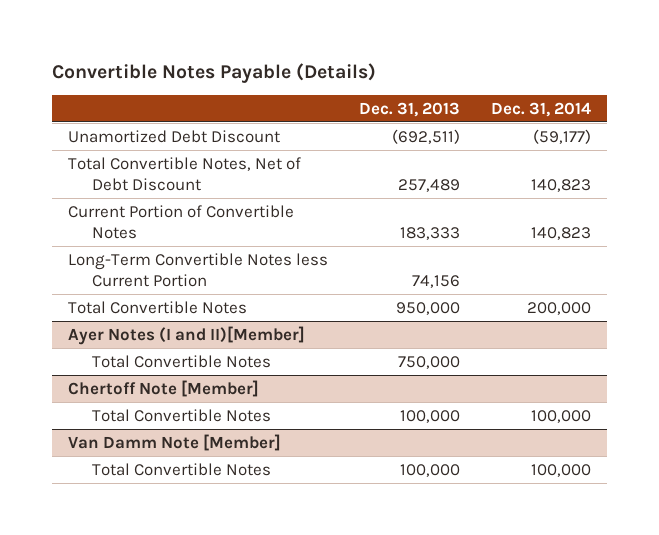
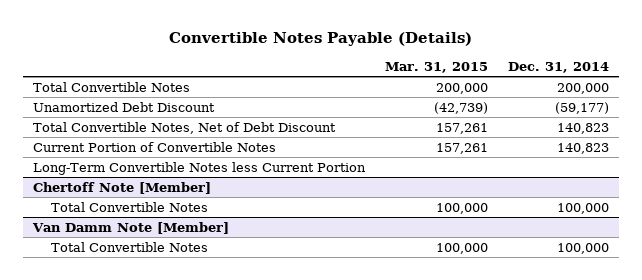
- | Dec. 31, 2013 | Dec. 31, 2014
+ | Mar. 31, 2015 | Dec. 31, 2014
moved up: Total Convertible Notes | 200,000 | 200,000
- Ayer Notes (I and II)[Member]
- Total Convertible Notes | 750,000 |

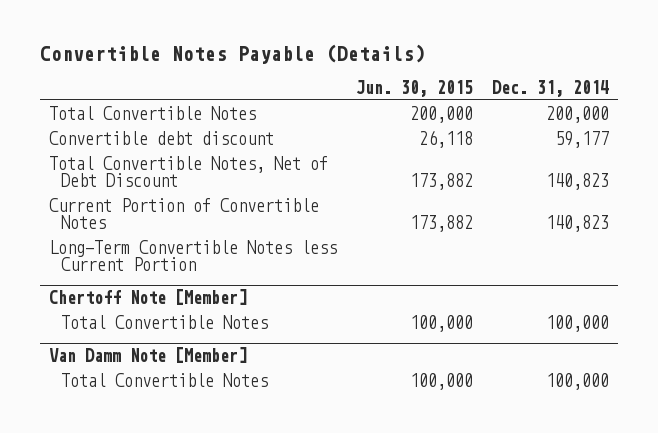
- | Mar. 31, 2015 | Dec. 31, 2014
+ | Jun. 30, 2015 | Dec. 31, 2014
- Unamortized Debt Discount | (42,739) | (59,177)
+ Convertible debt discount | 26,118 | 59,177

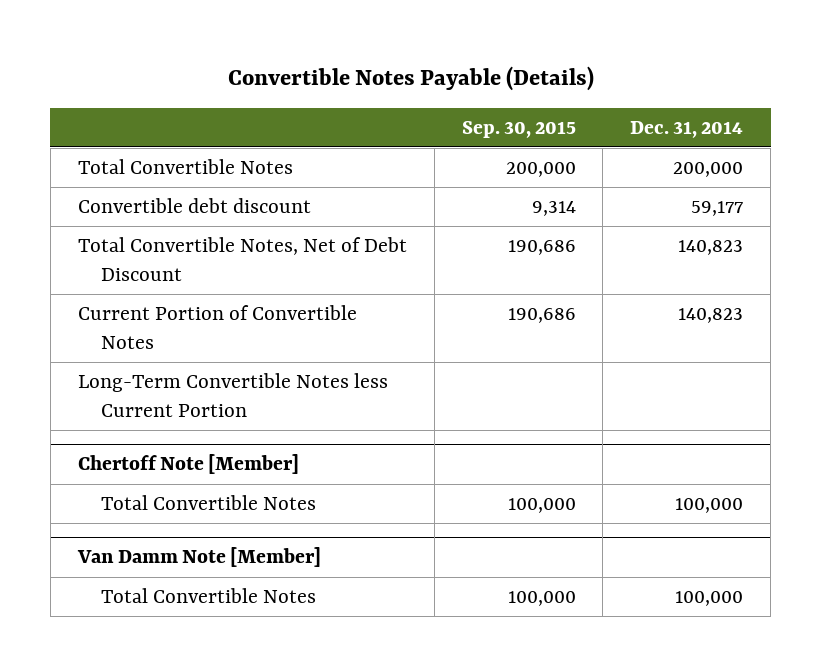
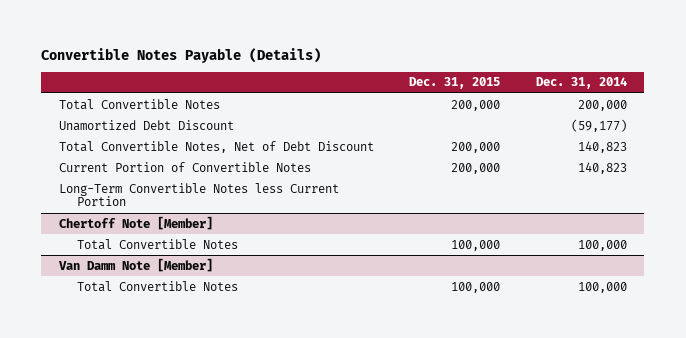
- | Sep. 30, 2015 | Dec. 31, 2014
+ | Dec. 31, 2015 | Dec. 31, 2014
- Convertible debt discount | 9,314 | 59,177
+ Unamortized Debt Discount | | (59,177)

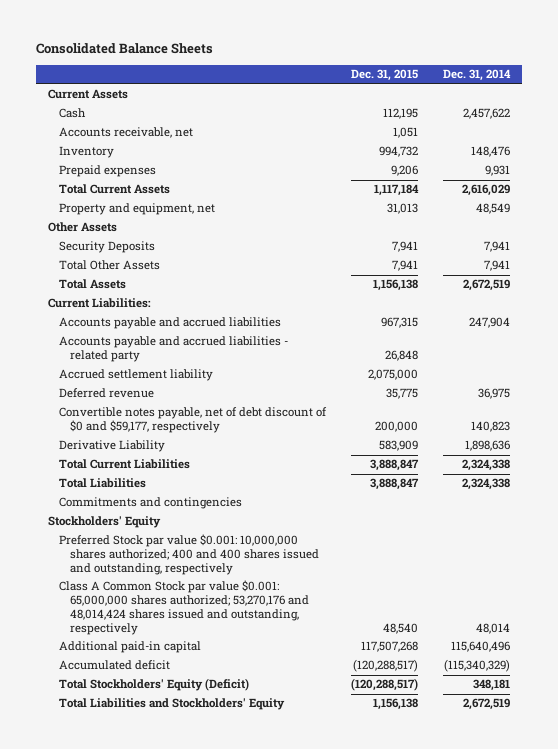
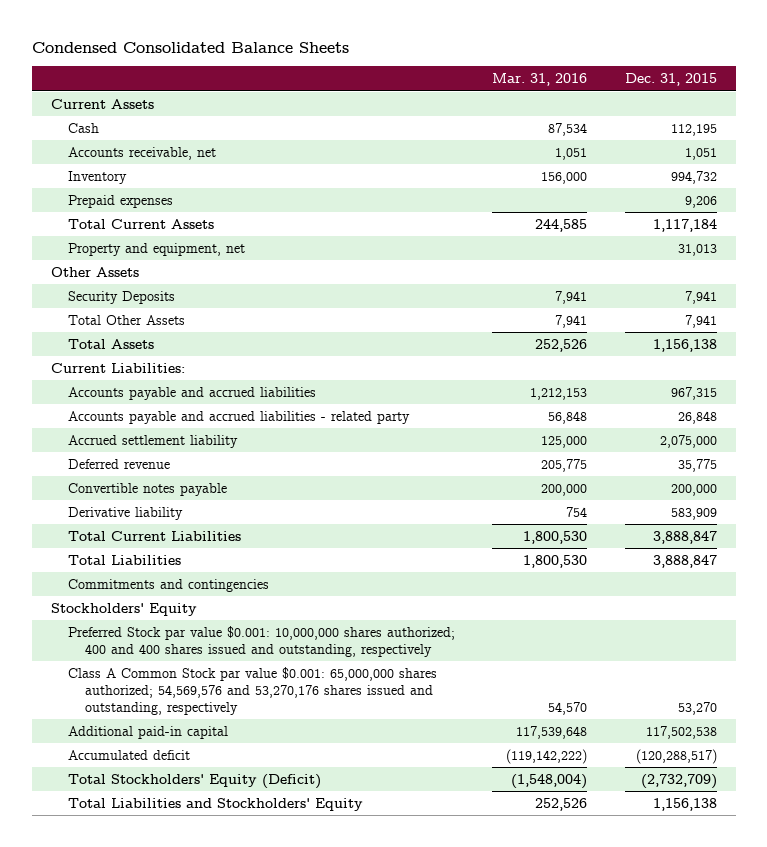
- Consolidated Balance Sheets
+ Condensed Consolidated Balance Sheets
- | Dec. 31, 2015 | Dec. 31, 2014
+ | Mar. 31, 2016 | Dec. 31, 2015
- Convertible notes payable, net of debt discount of $0 and $59,177, respectively | 200,000 | 140,823
- Derivative Liability | 583,909 | 1,898,636
+ Convertible notes payable | 200,000 | 200,000
+ Derivative liability | 754 | 583,909
- Class A Common Stock par value $0.001: 65,000,000 shares authorized; 53,270,176 and 48,014,424 shares issued and outstanding, respectively | 48,540 | 48,014
- Additional paid-in capital | 117,507,268 | 115,640,496
+ Class A Common Stock par value $0.001: 65,000,000 shares authorized; 54,569,576 and 53,270,176 shares issued and outstanding, respectively | 54,570 | 53,270
+ Additional paid-in capital | 117,539,648 | 117,502,538
- Total Stockholders' Equity (Deficit) | (120,288,517) | 348,181
+ Total Stockholders' Equity (Deficit) | (1,548,004) | (2,732,709)

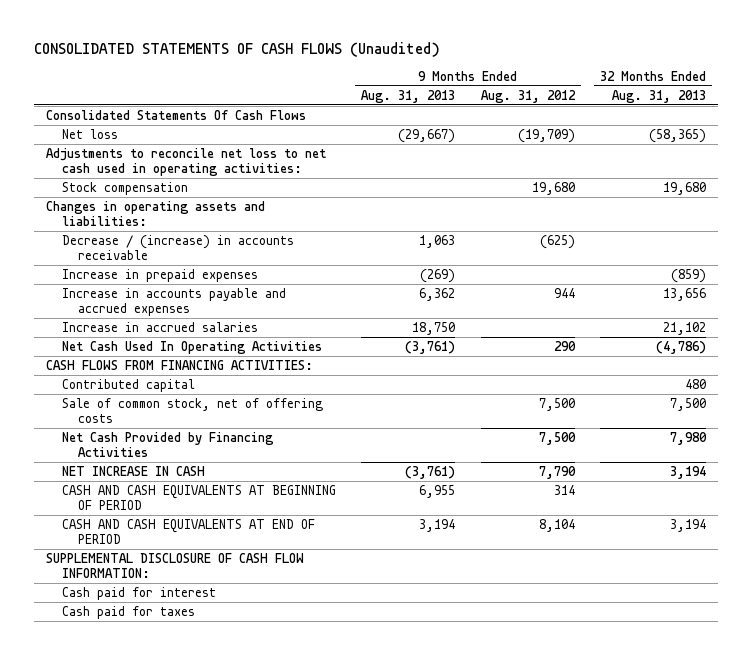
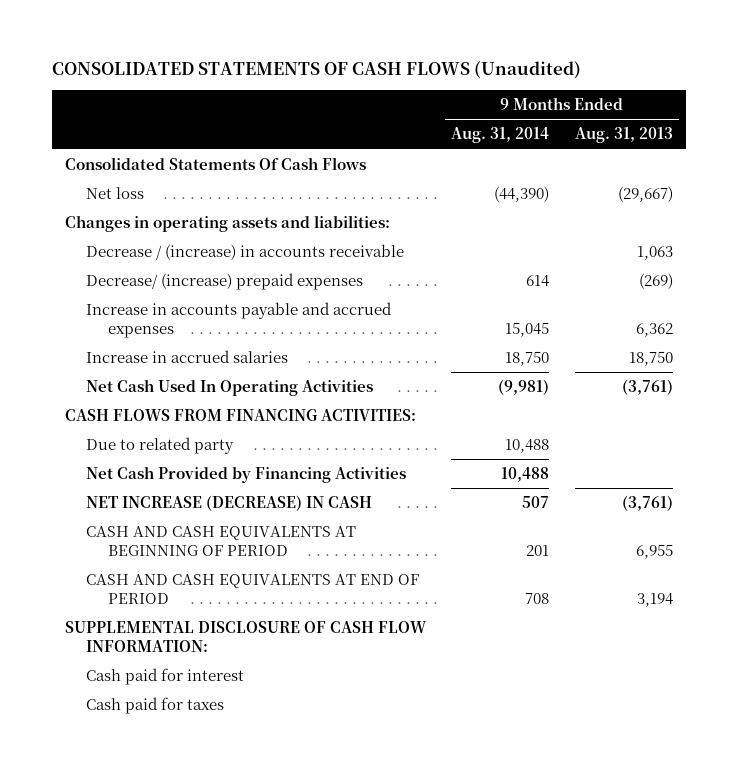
- | 9 Months Ended Aug. 31, 2013 | 9 Months Ended Aug. 31, 2012 | 32 Months Ended Aug. 31, 2013
+ | 9 Months Ended Aug. 31, 2014 | 9 Months Ended Aug. 31, 2013
- Adjustments to reconcile net loss to net cash used in operating activities:
- Stock compensation | | 19,680 | 19,680
- Increase in prepaid expenses | (269) | | (859)
+ Decrease/ (increase) prepaid expenses | 614 | (269)
- Contributed capital | | | 480
- Sale of common stock, net of offering costs | | 7,500 | 7,500
+ Due to related party | 10,488 |
- NET INCREASE IN CASH | (3,761) | 7,790 | 3,194
+ NET INCREASE (DECREASE) IN CASH | 507 | (3,761)

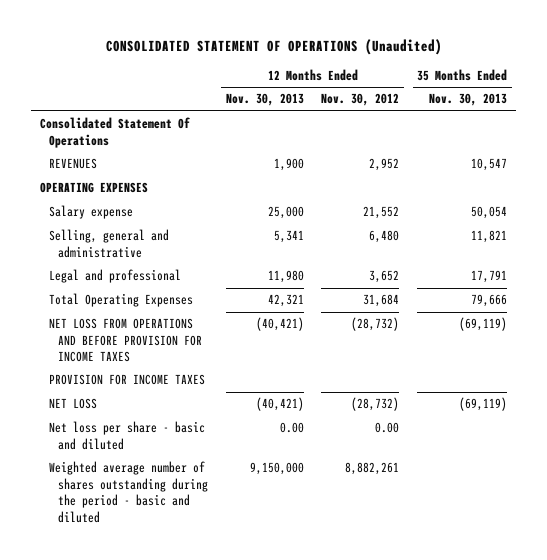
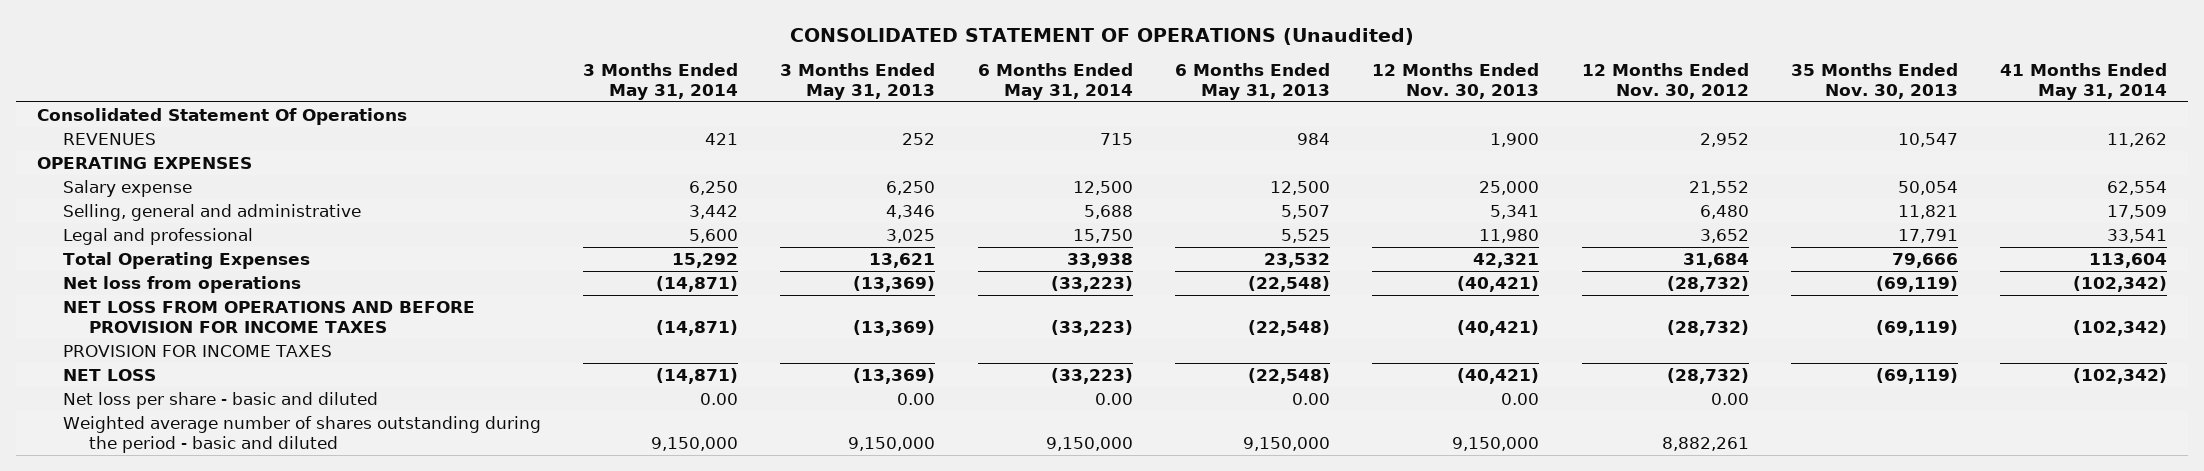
- | 12 Months Ended Nov. 30, 2013 | 12 Months Ended Nov. 30, 2012 | 35 Months Ended Nov. 30, 2013
+ | 3 Months Ended May 31, 2014 | 3 Months Ended May 31, 2013 | 6 Months Ended May 31, 2014 | 6 Months Ended May 31, 2013 | 12 Months Ended Nov. 30, 2013 | 12 Months Ended Nov. 30, 2012 | 35 Months Ended Nov. 30, 2013 | 41 Months Ended May 31, 2014
+ Net loss from operations | (14,871) | (13,369) | (33,223) | (22,548) | (40,421) | (28,732) | (69,119) | (102,342)

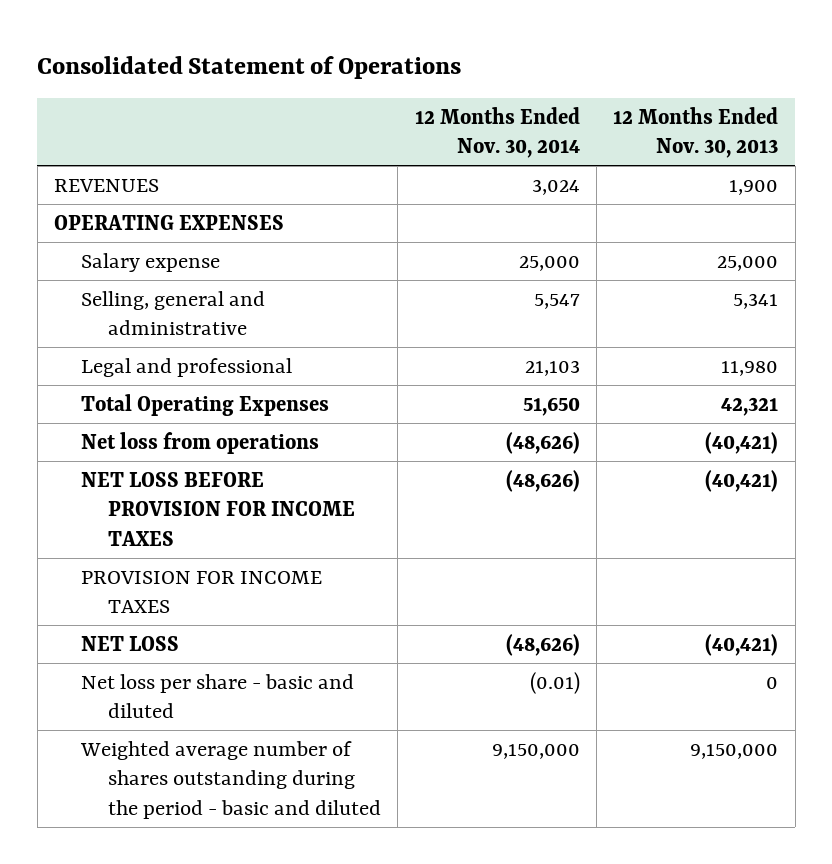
- CONSOLIDATED STATEMENT OF OPERATIONS (Unaudited)
+ Consolidated Statement of Operations
- | 3 Months Ended May 31, 2014 | 3 Months Ended May 31, 2013 | 6 Months Ended May 31, 2014 | 6 Months Ended May 31, 2013 | 12 Months Ended Nov. 30, 2013 | 12 Months Ended Nov. 30, 2012 | 35 Months Ended Nov. 30, 2013 | 41 Months Ended May 31, 2014
+ | 12 Months Ended Nov. 30, 2014 | 12 Months Ended Nov. 30, 2013
- Consolidated Statement Of Operations
- NET LOSS FROM OPERATIONS AND BEFORE PROVISION FOR INCOME TAXES | (14,871) | (13,369) | (33,223) | (22,548) | (40,421) | (28,732) | (69,119) | (102,342)
+ NET LOSS BEFORE PROVISION FOR INCOME TAXES | (48,626) | (40,421)
- Net loss per share - basic and diluted | 0.00 | 0.00 | 0.00 | 0.00 | 0.00 | 0.00 | |
+ Net loss per share - basic and diluted | (0.01) | 0

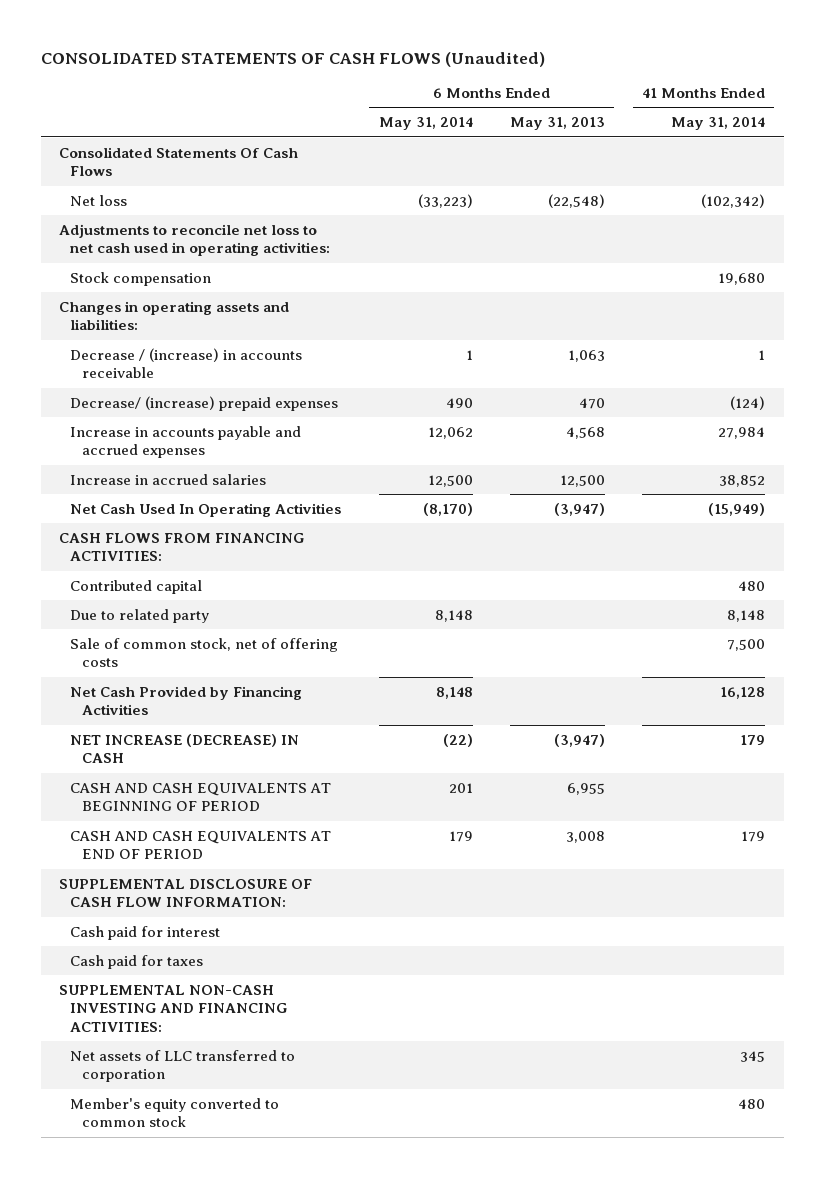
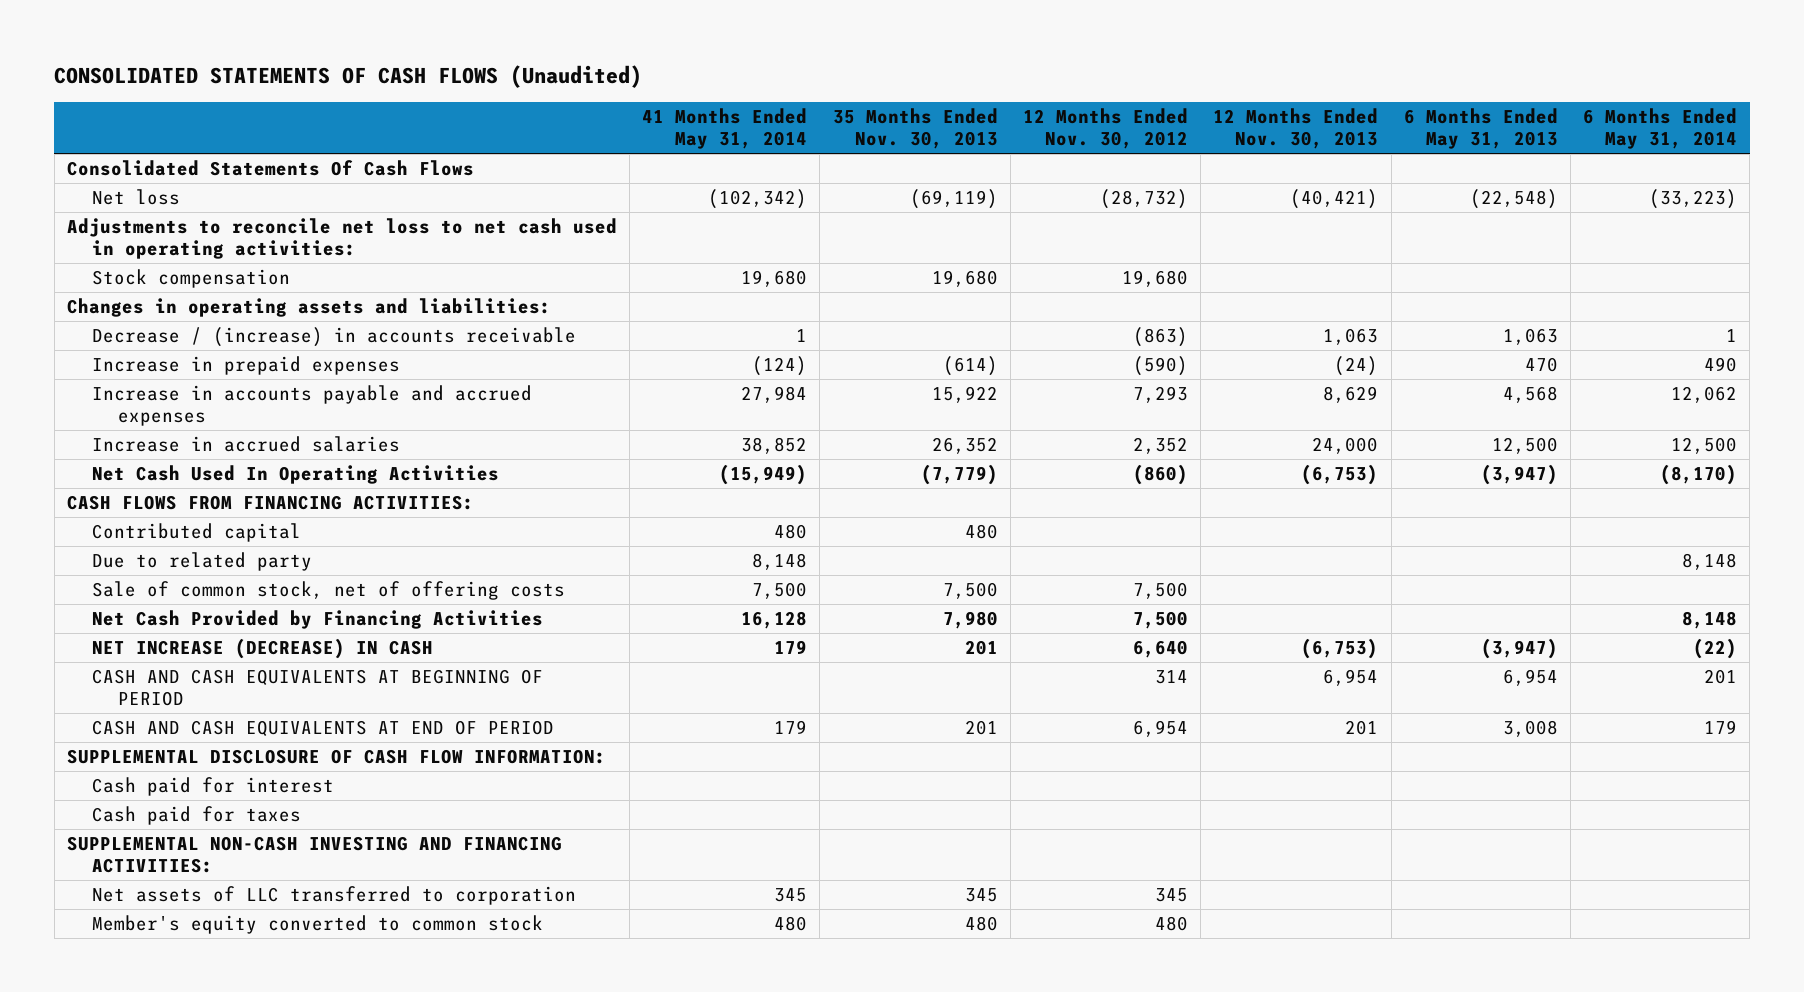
- | 6 Months Ended May 31, 2014 | 6 Months Ended May 31, 2013 | 41 Months Ended May 31, 2014
+ | 41 Months Ended May 31, 2014 | 35 Months Ended Nov. 30, 2013 | 12 Months Ended Nov. 30, 2012 | 12 Months Ended Nov. 30, 2013 | 6 Months Ended May 31, 2013 | 6 Months Ended May 31, 2014
- Decrease/ (increase) prepaid expenses | 490 | 470 | (124)
+ Increase in prepaid expenses | (124) | (614) | (590) | (24) | 470 | 490
- CASH AND CASH EQUIVALENTS AT BEGINNING OF PERIOD | 201 | 6,955 |
+ CASH AND CASH EQUIVALENTS AT BEGINNING OF PERIOD | | | 314 | 6,954 | 6,954 | 201

